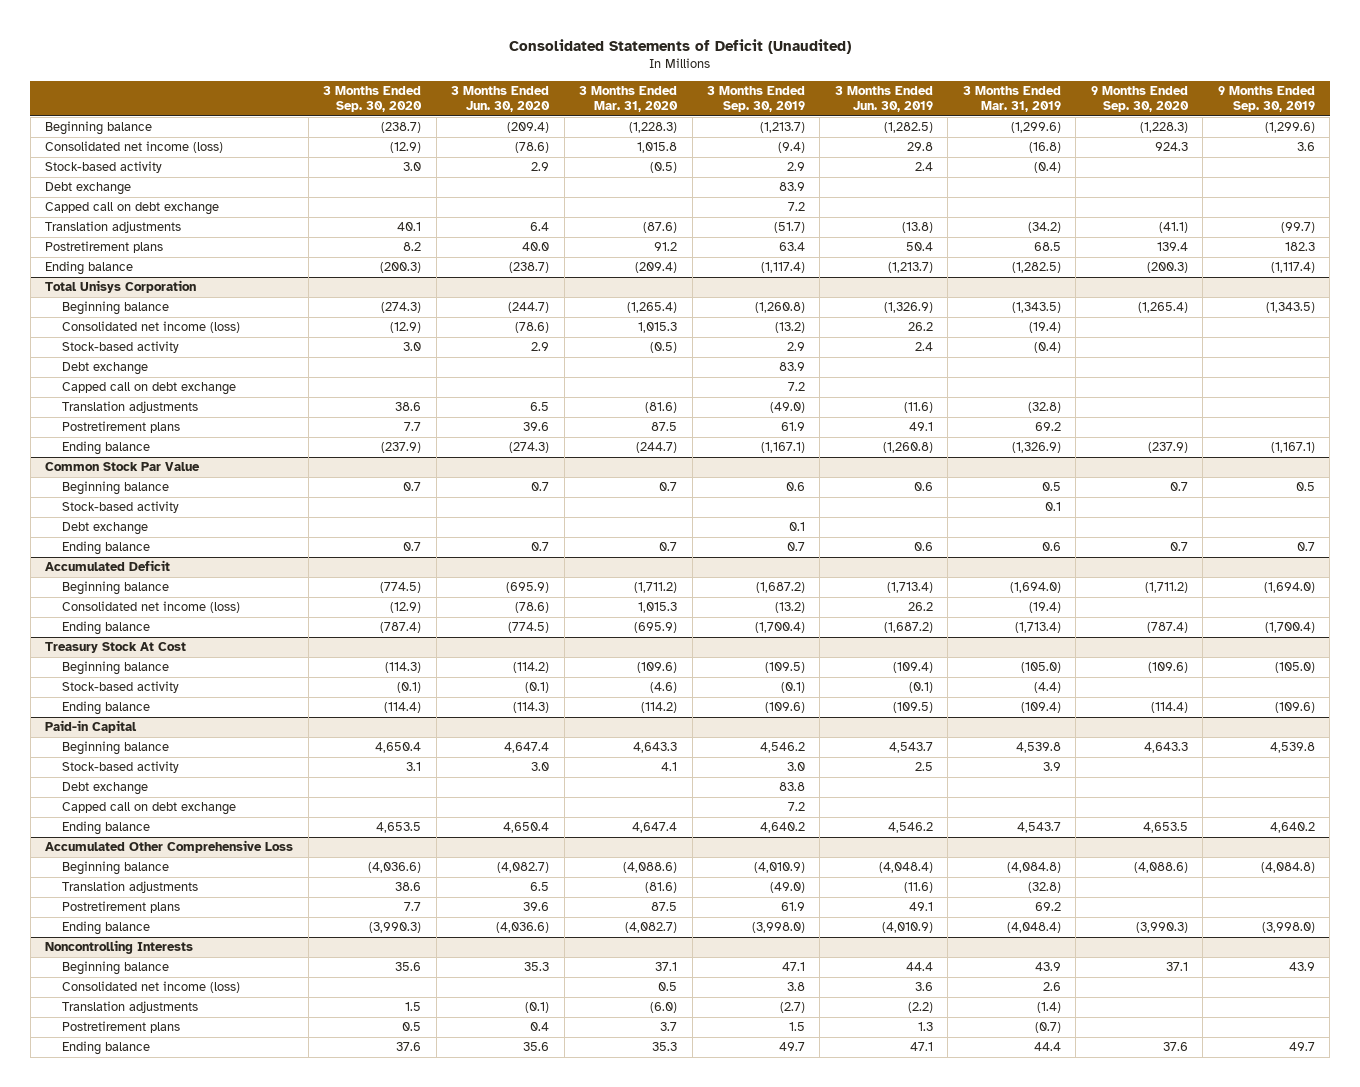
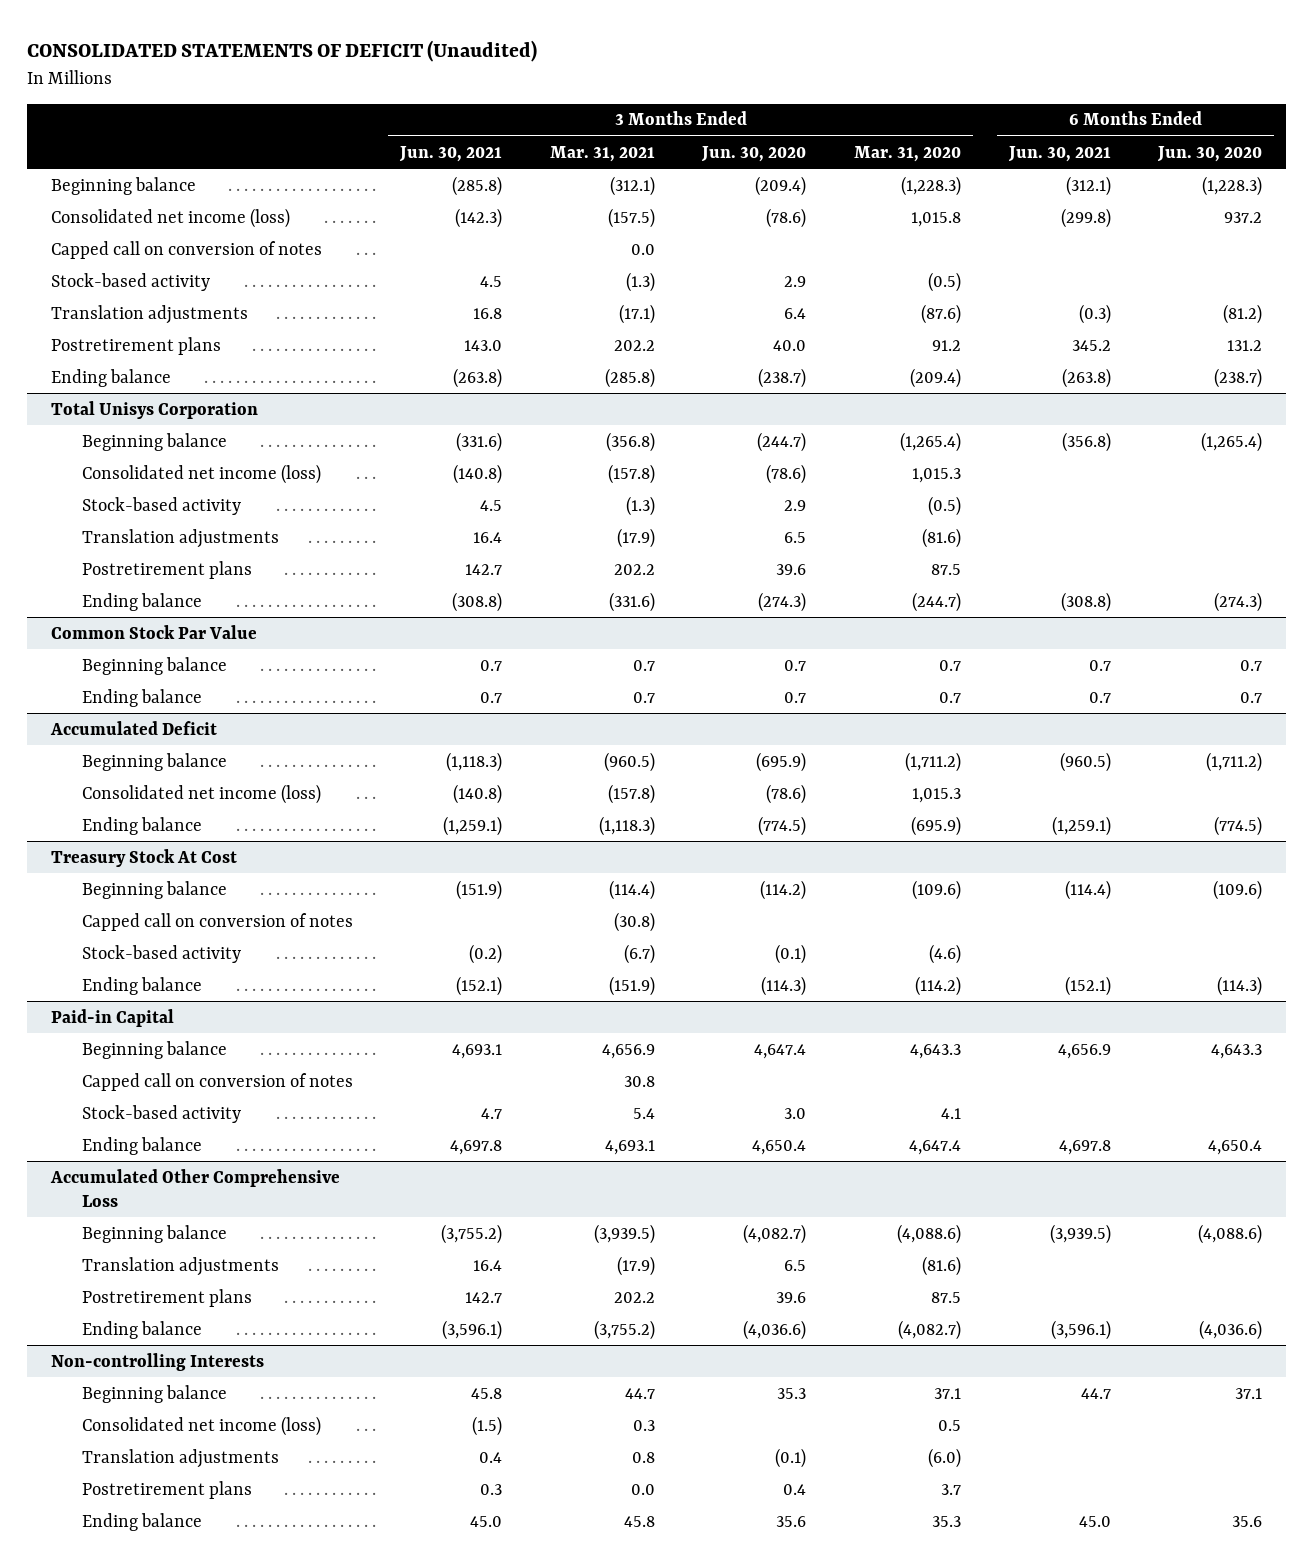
- Consolidated Statements of Deficit (Unaudited)
+ CONSOLIDATED STATEMENTS OF DEFICIT (Unaudited)
- | 3 Months Ended Sep. 30, 2020 | 3 Months Ended Jun. 30, 2020 | 3 Months Ended Mar. 31, 2020 | 3 Months Ended Sep. 30, 2019 | 3 Months Ended Jun. 30, 2019 | 3 Months Ended Mar. 31, 2019 | 9 Months Ended Sep. 30, 2020 | 9 Months Ended Sep. 30, 2019
+ | 3 Months Ended Jun. 30, 2021 | 3 Months Ended Mar. 31, 2021 | 3 Months Ended Jun. 30, 2020 | 3 Months Ended Mar. 31, 2020 | 6 Months Ended Jun. 30, 2021 | 6 Months Ended Jun. 30, 2020
+ Capped call on conversion of notes | | 0.0 | | | |
- Debt exchange | | | | 83.9 | | | |
- Capped call on debt exchange | | | | 7.2 | | | |
@ Total Unisys Corporation
- Debt exchange | | | | 83.9 | | | |
- Capped call on debt exchange | | | | 7.2 | | | |
@ Common Stock Par Value
- Stock-based activity | | | | | | 0.1 | |
- Debt exchange | | | | 0.1 | | | |
@ Treasury Stock At Cost
+ Capped call on conversion of notes | | (30.8) | | | |
@ Paid-in Capital
+ Capped call on conversion of notes | | 30.8 | | | |
- Debt exchange | | | | 83.8 | | | |
- Capped call on debt exchange | | | | 7.2 | | | |
- Noncontrolling Interests
+ Non-controlling Interests

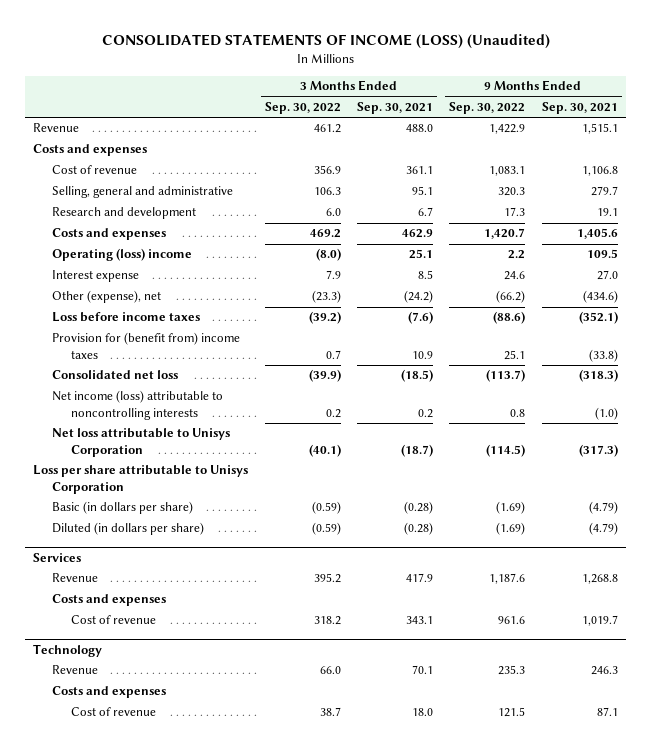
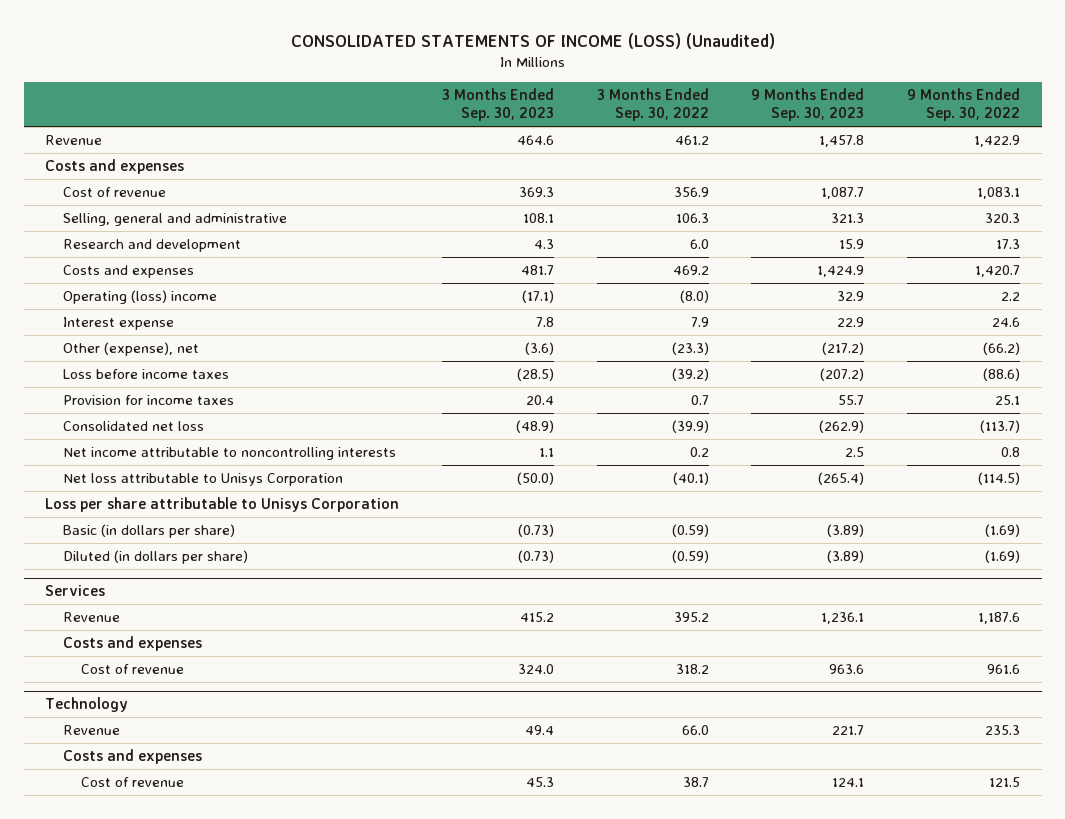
- | 3 Months Ended Sep. 30, 2022 | 3 Months Ended Sep. 30, 2021 | 9 Months Ended Sep. 30, 2022 | 9 Months Ended Sep. 30, 2021
+ | 3 Months Ended Sep. 30, 2023 | 3 Months Ended Sep. 30, 2022 | 9 Months Ended Sep. 30, 2023 | 9 Months Ended Sep. 30, 2022
- Provision for (benefit from) income taxes | 0.7 | 10.9 | 25.1 | (33.8)
+ Provision for income taxes | 20.4 | 0.7 | 55.7 | 25.1
- Net income (loss) attributable to noncontrolling interests | 0.2 | 0.2 | 0.8 | (1.0)
+ Net income attributable to noncontrolling interests | 1.1 | 0.2 | 2.5 | 0.8

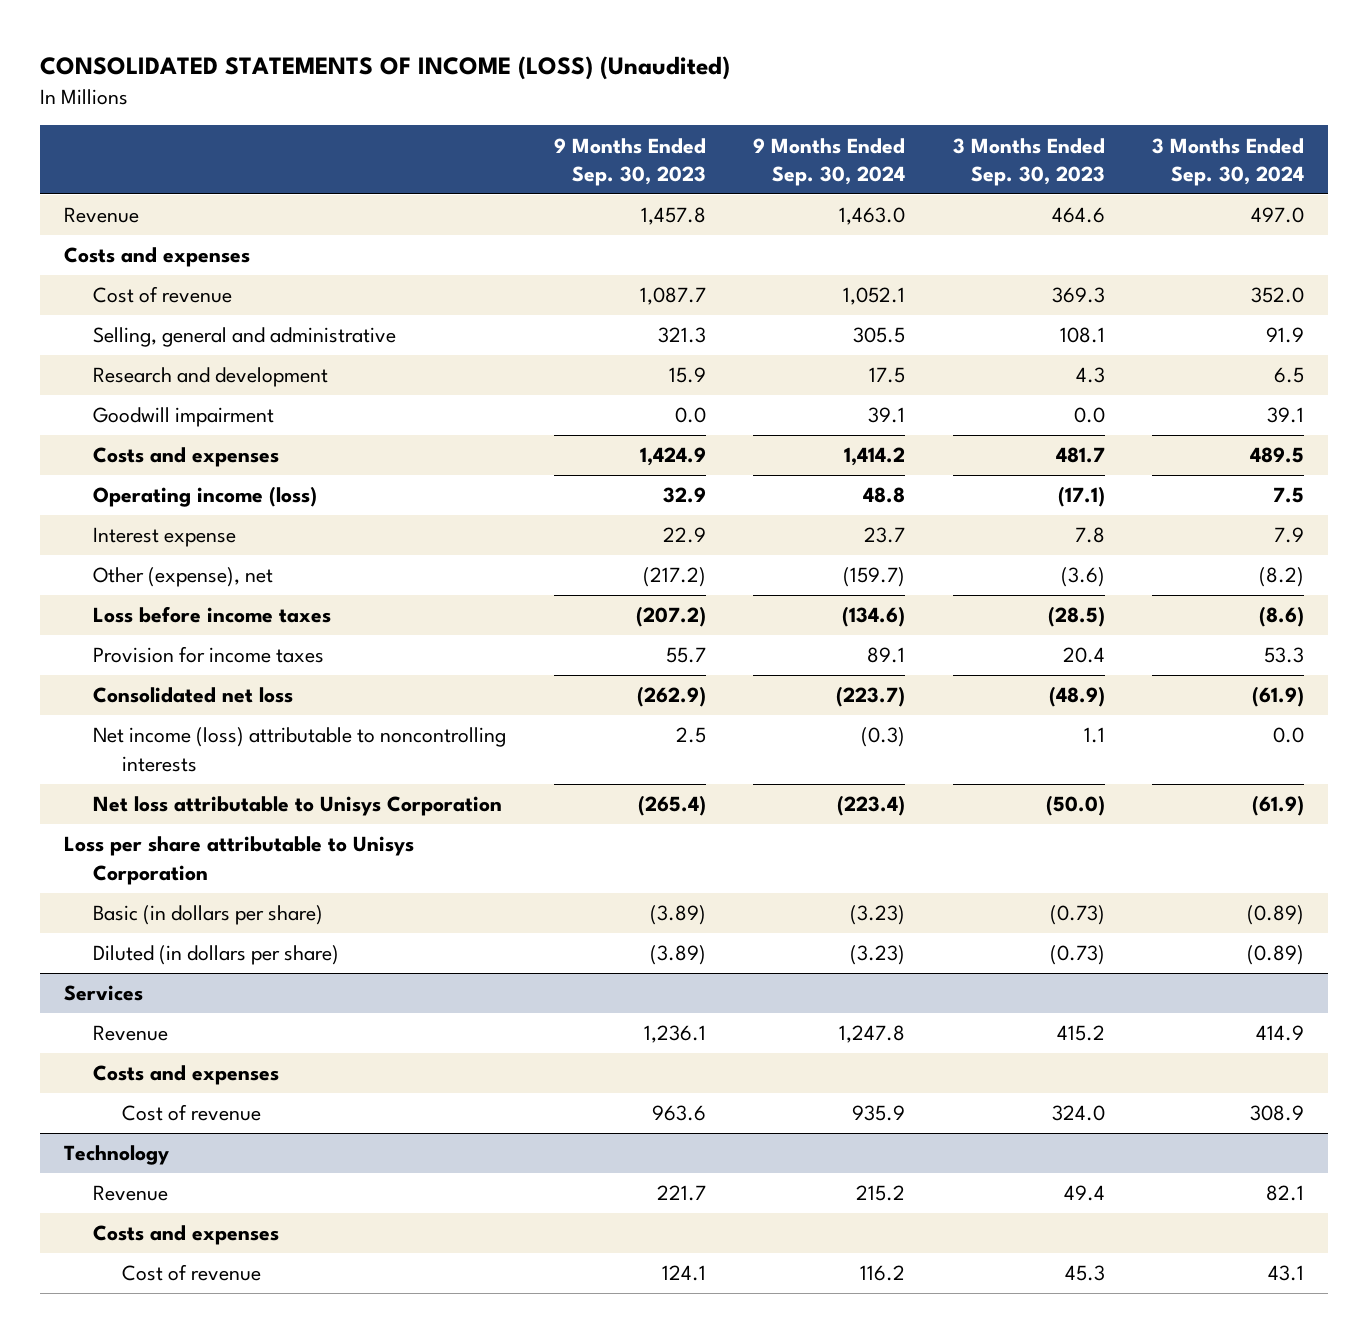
- | 3 Months Ended Sep. 30, 2023 | 3 Months Ended Sep. 30, 2022 | 9 Months Ended Sep. 30, 2023 | 9 Months Ended Sep. 30, 2022
+ | 9 Months Ended Sep. 30, 2023 | 9 Months Ended Sep. 30, 2024 | 3 Months Ended Sep. 30, 2023 | 3 Months Ended Sep. 30, 2024
+ Goodwill impairment | 0.0 | 39.1 | 0.0 | 39.1
- Operating (loss) income | (17.1) | (8.0) | 32.9 | 2.2
+ Operating income (loss) | 32.9 | 48.8 | (17.1) | 7.5
- Net income attributable to noncontrolling interests | 1.1 | 0.2 | 2.5 | 0.8
+ Net income (loss) attributable to noncontrolling interests | 2.5 | (0.3) | 1.1 | 0.0

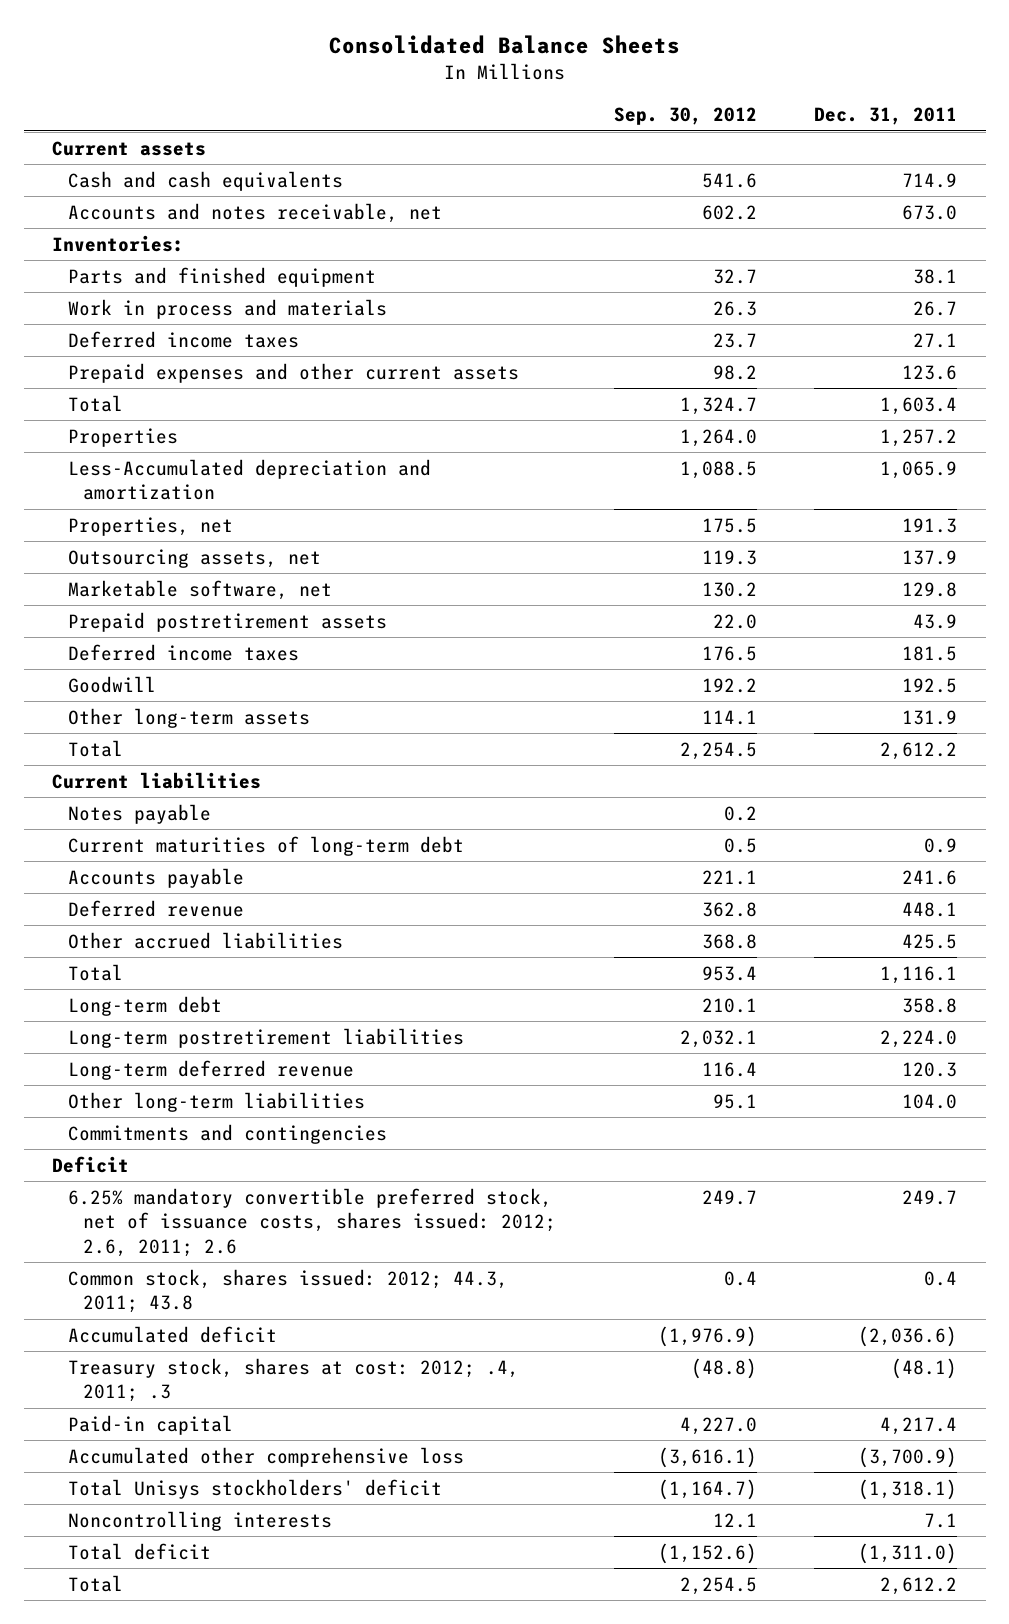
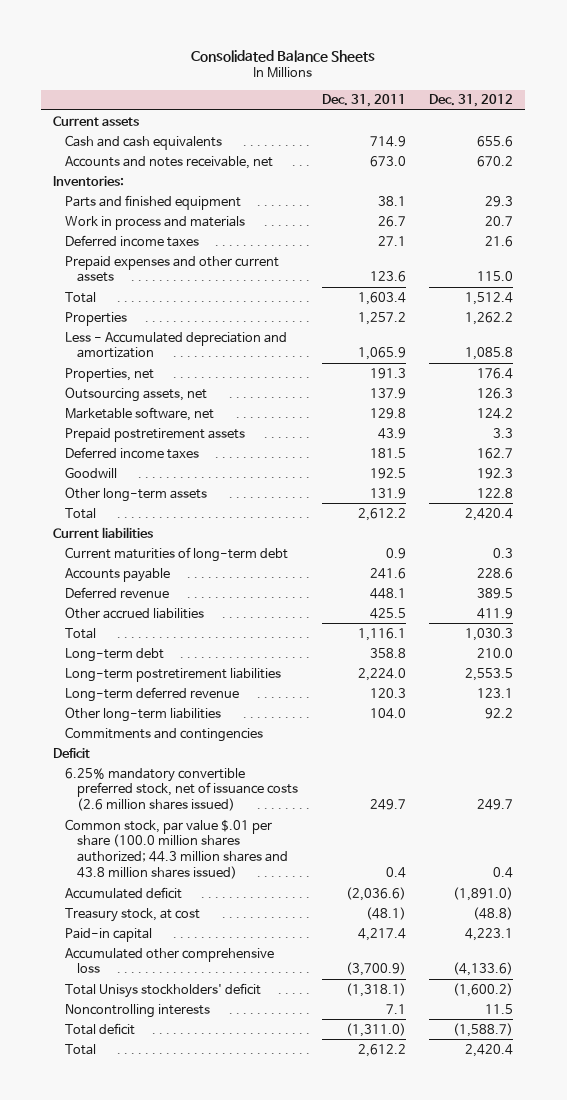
- | Sep. 30, 2012 | Dec. 31, 2011
+ | Dec. 31, 2011 | Dec. 31, 2012
- Less-Accumulated depreciation and amortization | 1,088.5 | 1,065.9
+ Less - Accumulated depreciation and amortization | 1,065.9 | 1,085.8
- Notes payable | 0.2 |
- 6.25% mandatory convertible preferred stock, net of issuance costs, shares issued: 2012; 2.6, 2011; 2.6 | 249.7 | 249.7
- Common stock, shares issued: 2012; 44.3, 2011; 43.8 | 0.4 | 0.4
+ 6.25% mandatory convertible preferred stock, net of issuance costs (2.6 million shares issued) | 249.7 | 249.7
+ Common stock, par value $.01 per share (100.0 million shares authorized; 44.3 million shares and 43.8 million shares issued) | 0.4 | 0.4
- Treasury stock, shares at cost: 2012; .4, 2011; .3 | (48.8) | (48.1)
+ Treasury stock, at cost | (48.1) | (48.8)

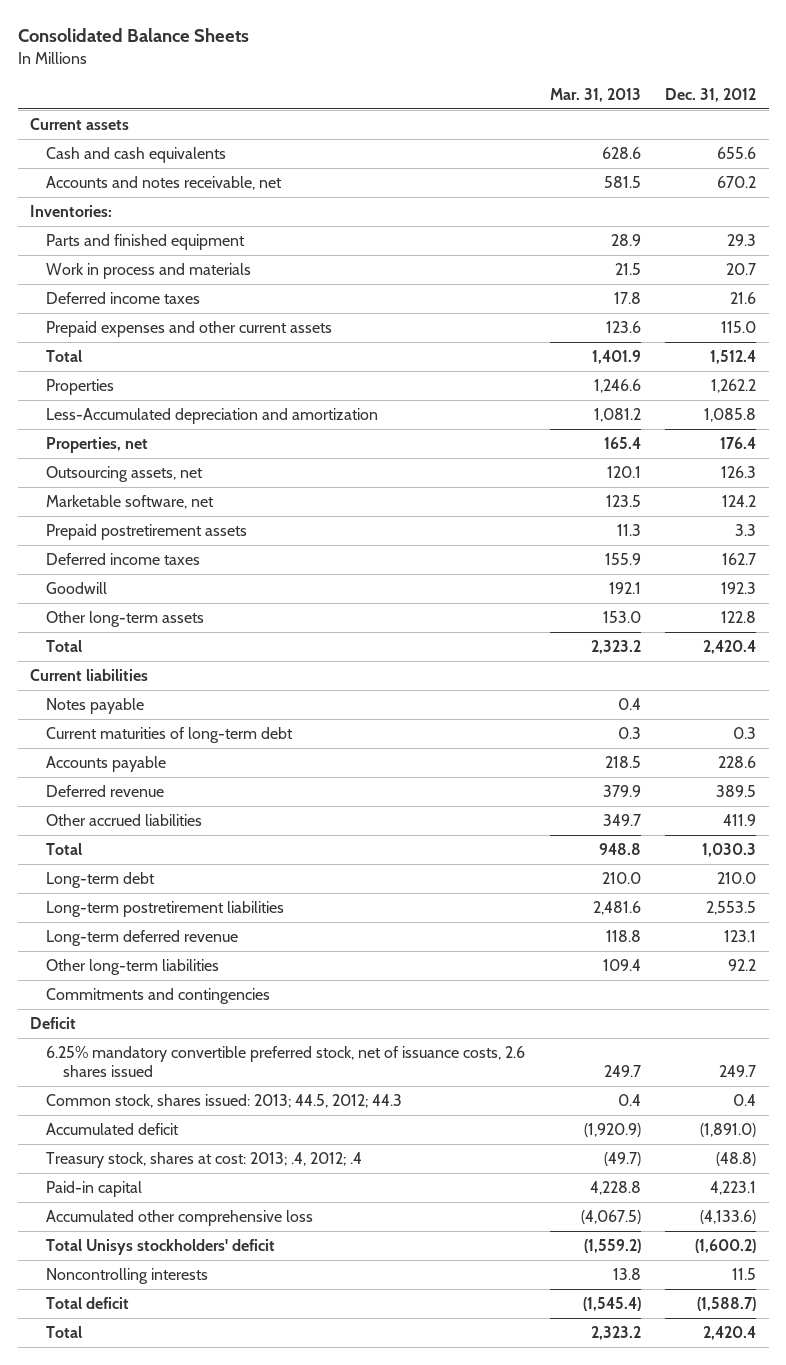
- | Dec. 31, 2011 | Dec. 31, 2012
+ | Mar. 31, 2013 | Dec. 31, 2012
- Less - Accumulated depreciation and amortization | 1,065.9 | 1,085.8
+ Less-Accumulated depreciation and amortization | 1,081.2 | 1,085.8
+ Notes payable | 0.4 |
- 6.25% mandatory convertible preferred stock, net of issuance costs (2.6 million shares issued) | 249.7 | 249.7
- Common stock, par value $.01 per share (100.0 million shares authorized; 44.3 million shares and 43.8 million shares issued) | 0.4 | 0.4
+ 6.25% mandatory convertible preferred stock, net of issuance costs, 2.6 shares issued | 249.7 | 249.7
+ Common stock, shares issued: 2013; 44.5, 2012; 44.3 | 0.4 | 0.4
- Treasury stock, at cost | (48.1) | (48.8)
+ Treasury stock, shares at cost: 2013; .4, 2012; .4 | (49.7) | (48.8)

